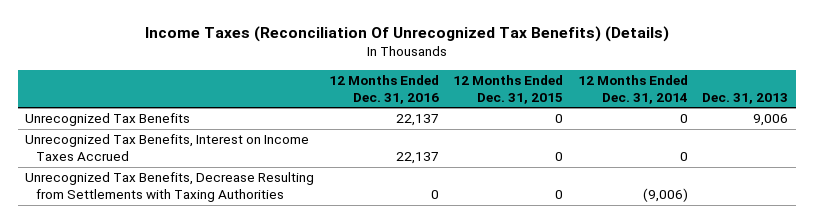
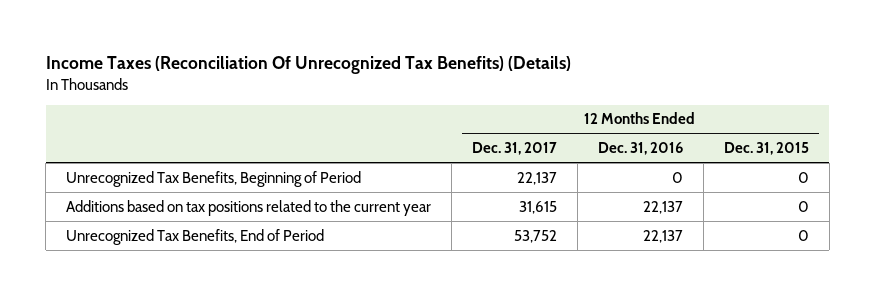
- | 12 Months Ended Dec. 31, 2016 | 12 Months Ended Dec. 31, 2015 | 12 Months Ended Dec. 31, 2014 | Dec. 31, 2013
+ | 12 Months Ended Dec. 31, 2017 | 12 Months Ended Dec. 31, 2016 | 12 Months Ended Dec. 31, 2015
- Unrecognized Tax Benefits | 22,137 | 0 | 0 | 9,006
- Unrecognized Tax Benefits, Interest on Income Taxes Accrued | 22,137 | 0 | 0 |
- Unrecognized Tax Benefits, Decrease Resulting from Settlements with Taxing Authorities | 0 | 0 | (9,006) |
+ Unrecognized Tax Benefits, Beginning of Period | 22,137 | 0 | 0
+ Additions based on tax positions related to the current year | 31,615 | 22,137 | 0
+ Unrecognized Tax Benefits, End of Period | 53,752 | 22,137 | 0

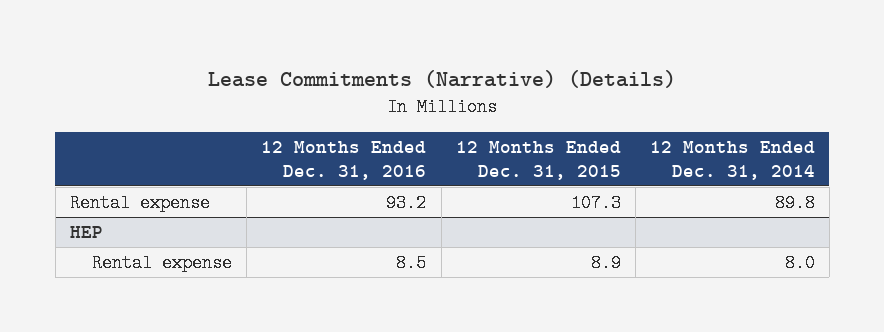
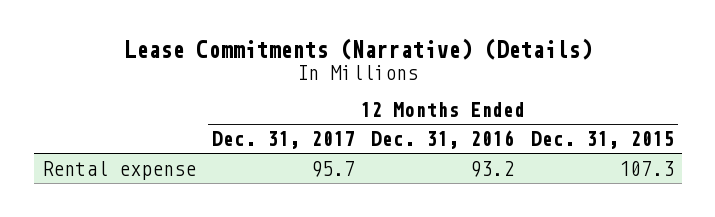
- | 12 Months Ended Dec. 31, 2016 | 12 Months Ended Dec. 31, 2015 | 12 Months Ended Dec. 31, 2014
+ | 12 Months Ended Dec. 31, 2017 | 12 Months Ended Dec. 31, 2016 | 12 Months Ended Dec. 31, 2015
- HEP
- Rental expense | 8.5 | 8.9 | 8.0

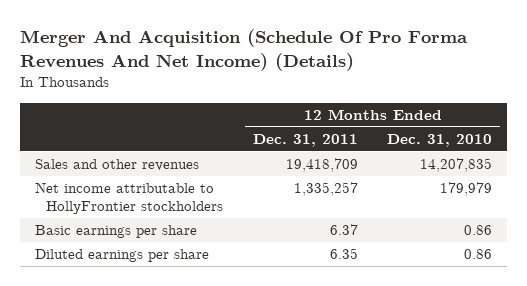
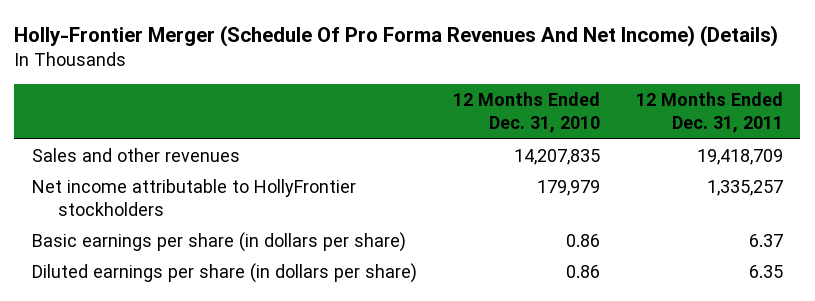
- Merger And Acquisition (Schedule Of Pro Forma Revenues And Net Income) (Details)
+ Holly-Frontier Merger (Schedule Of Pro Forma Revenues And Net Income) (Details)
- | 12 Months Ended Dec. 31, 2011 | 12 Months Ended Dec. 31, 2010
+ | 12 Months Ended Dec. 31, 2010 | 12 Months Ended Dec. 31, 2011
- Basic earnings per share | 6.37 | 0.86
- Diluted earnings per share | 6.35 | 0.86
+ Basic earnings per share (in dollars per share) | 0.86 | 6.37
+ Diluted earnings per share (in dollars per share) | 0.86 | 6.35

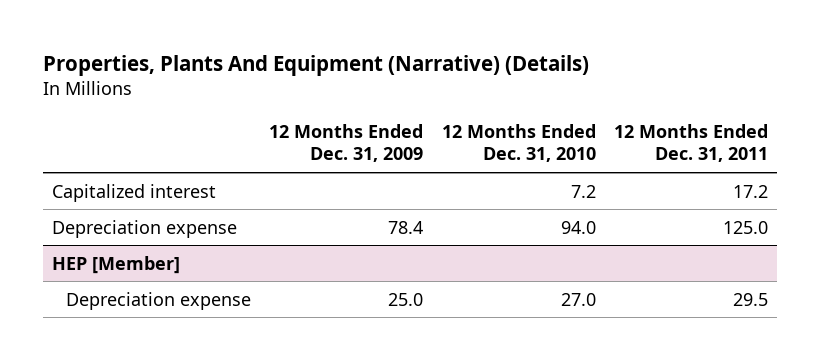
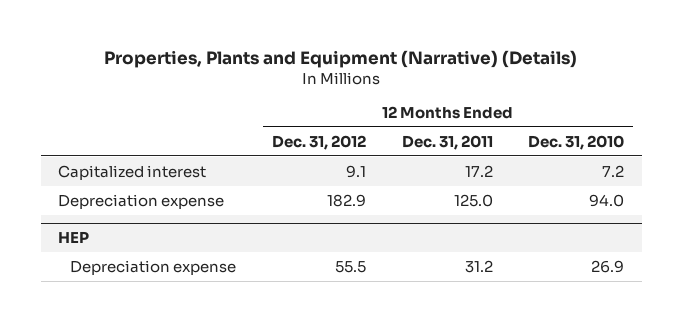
- Properties, Plants And Equipment (Narrative) (Details)
+ Properties, Plants and Equipment (Narrative) (Details)
- | 12 Months Ended Dec. 31, 2009 | 12 Months Ended Dec. 31, 2010 | 12 Months Ended Dec. 31, 2011
+ | 12 Months Ended Dec. 31, 2012 | 12 Months Ended Dec. 31, 2011 | 12 Months Ended Dec. 31, 2010
- HEP [Member]
- Depreciation expense | 25.0 | 27.0 | 29.5
+ HEP
+ Depreciation expense | 55.5 | 31.2 | 26.9

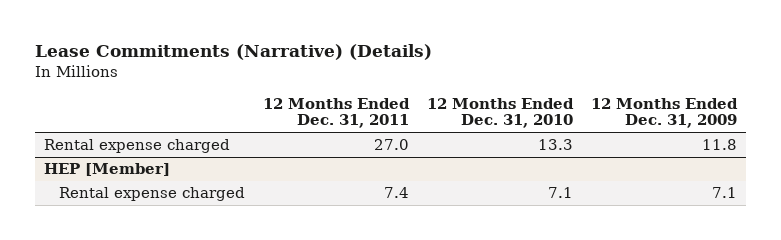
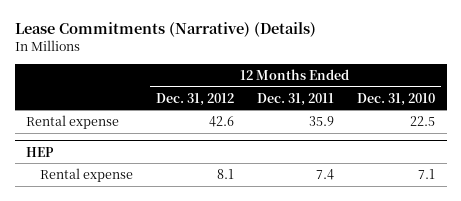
- | 12 Months Ended Dec. 31, 2011 | 12 Months Ended Dec. 31, 2010 | 12 Months Ended Dec. 31, 2009
+ | 12 Months Ended Dec. 31, 2012 | 12 Months Ended Dec. 31, 2011 | 12 Months Ended Dec. 31, 2010
- Rental expense charged | 27.0 | 13.3 | 11.8
- HEP [Member]
- Rental expense charged | 7.4 | 7.1 | 7.1
+ Rental expense | 42.6 | 35.9 | 22.5
+ HEP
+ Rental expense | 8.1 | 7.4 | 7.1

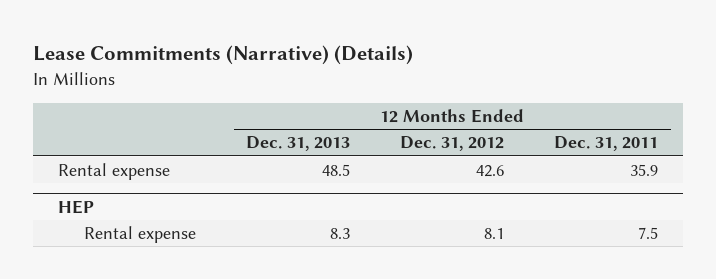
- | 12 Months Ended Dec. 31, 2012 | 12 Months Ended Dec. 31, 2011 | 12 Months Ended Dec. 31, 2010
+ | 12 Months Ended Dec. 31, 2013 | 12 Months Ended Dec. 31, 2012 | 12 Months Ended Dec. 31, 2011
@ HEP
- Rental expense | 8.1 | 7.4 | 7.1
+ Rental expense | 8.3 | 8.1 | 7.5

